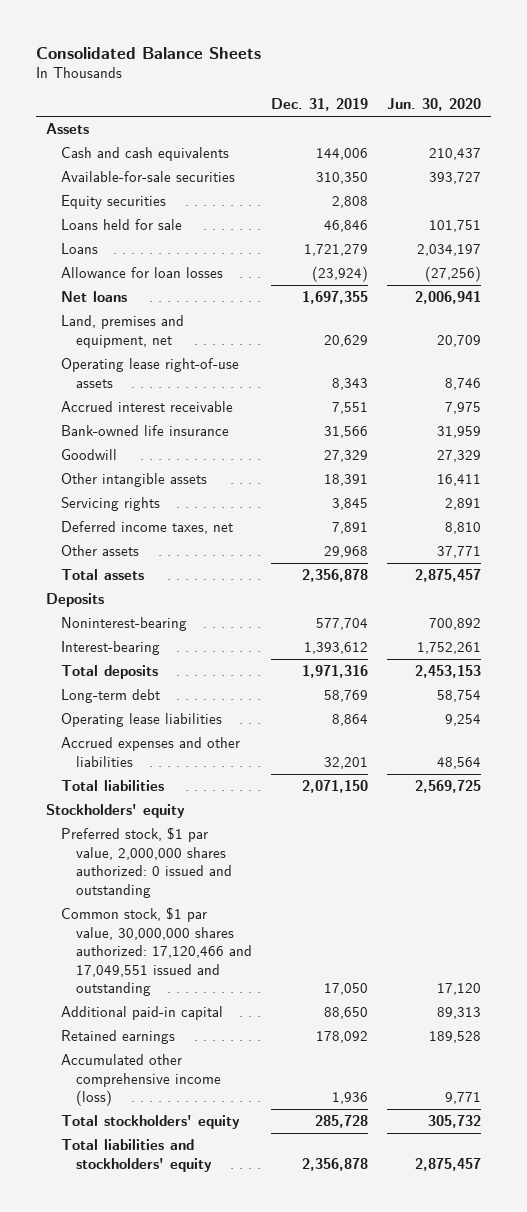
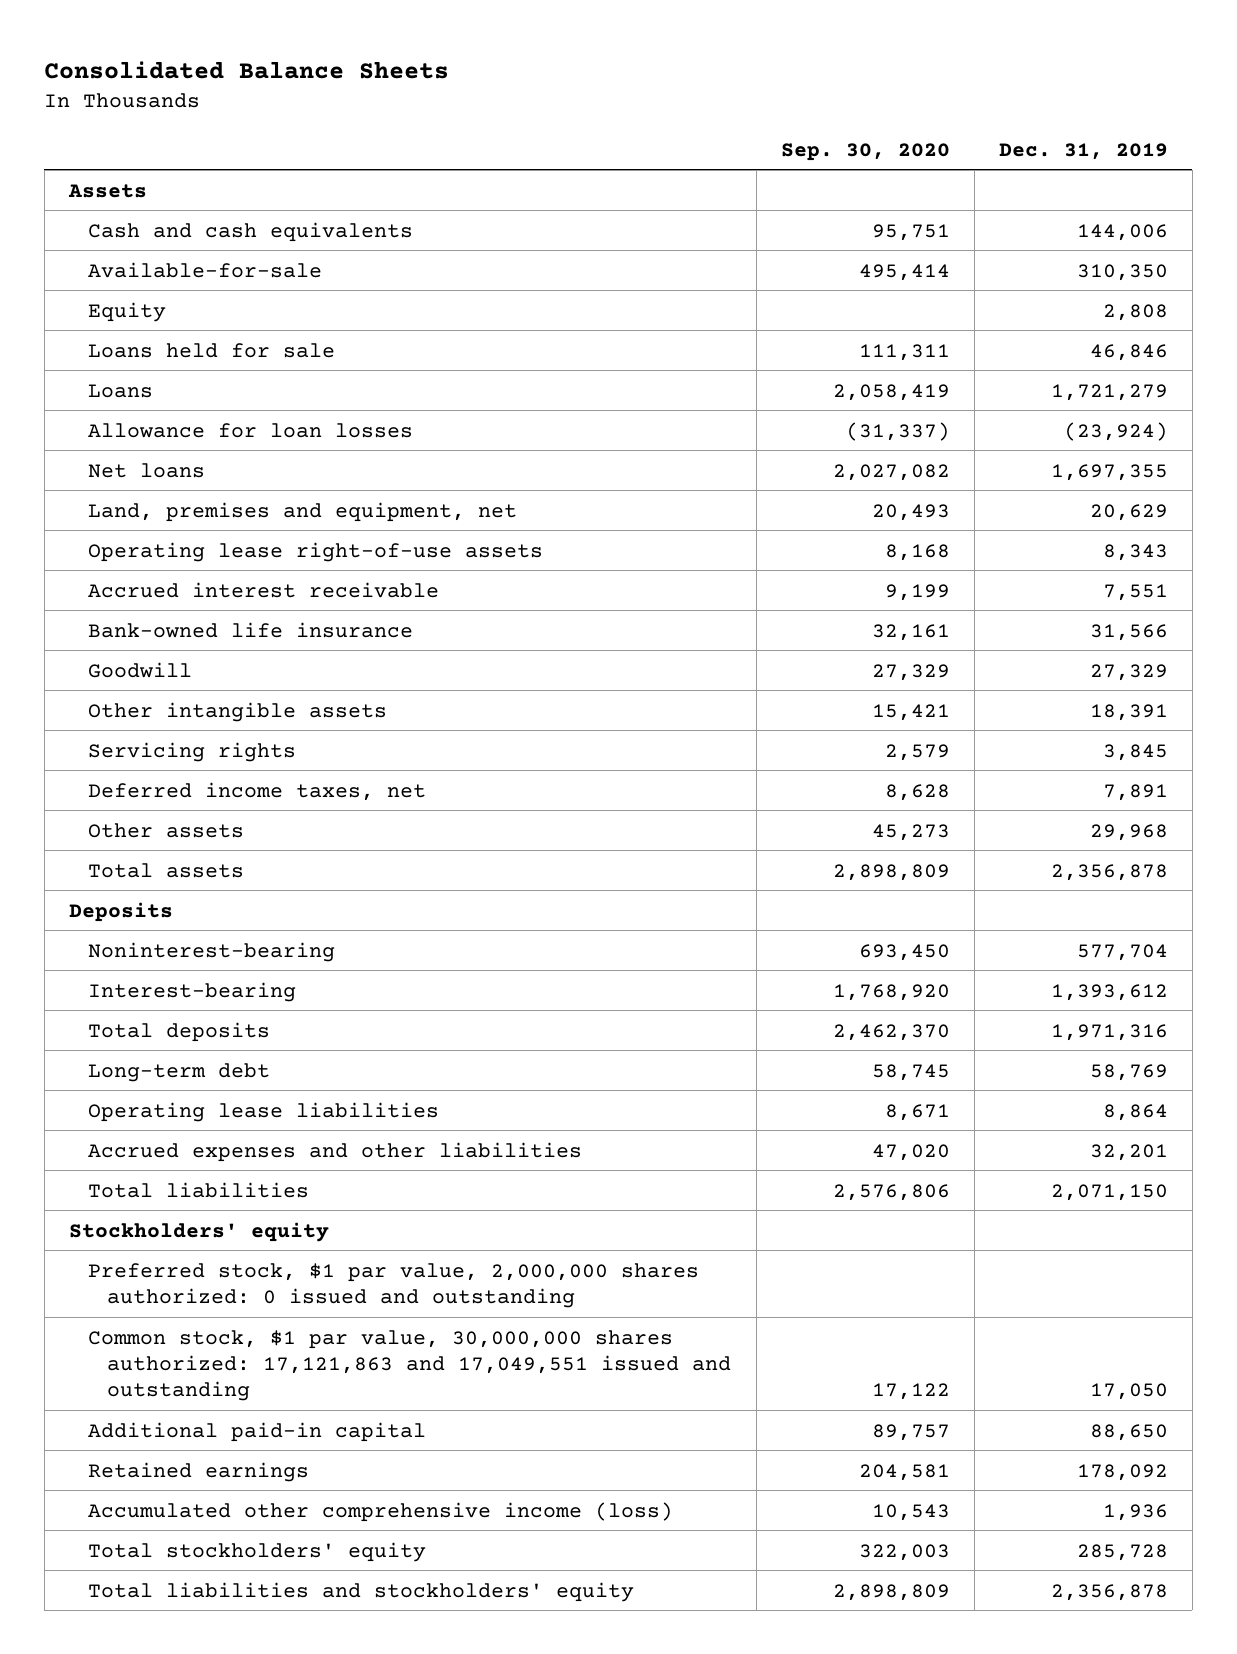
- | Dec. 31, 2019 | Jun. 30, 2020
+ | Sep. 30, 2020 | Dec. 31, 2019
- Available-for-sale securities | 310,350 | 393,727
- Equity securities | 2,808 |
+ Available-for-sale | 495,414 | 310,350
+ Equity | | 2,808
- Common stock, $1 par value, 30,000,000 shares authorized: 17,120,466 and 17,049,551 issued and outstanding | 17,050 | 17,120
+ Common stock, $1 par value, 30,000,000 shares authorized: 17,121,863 and 17,049,551 issued and outstanding | 17,122 | 17,050

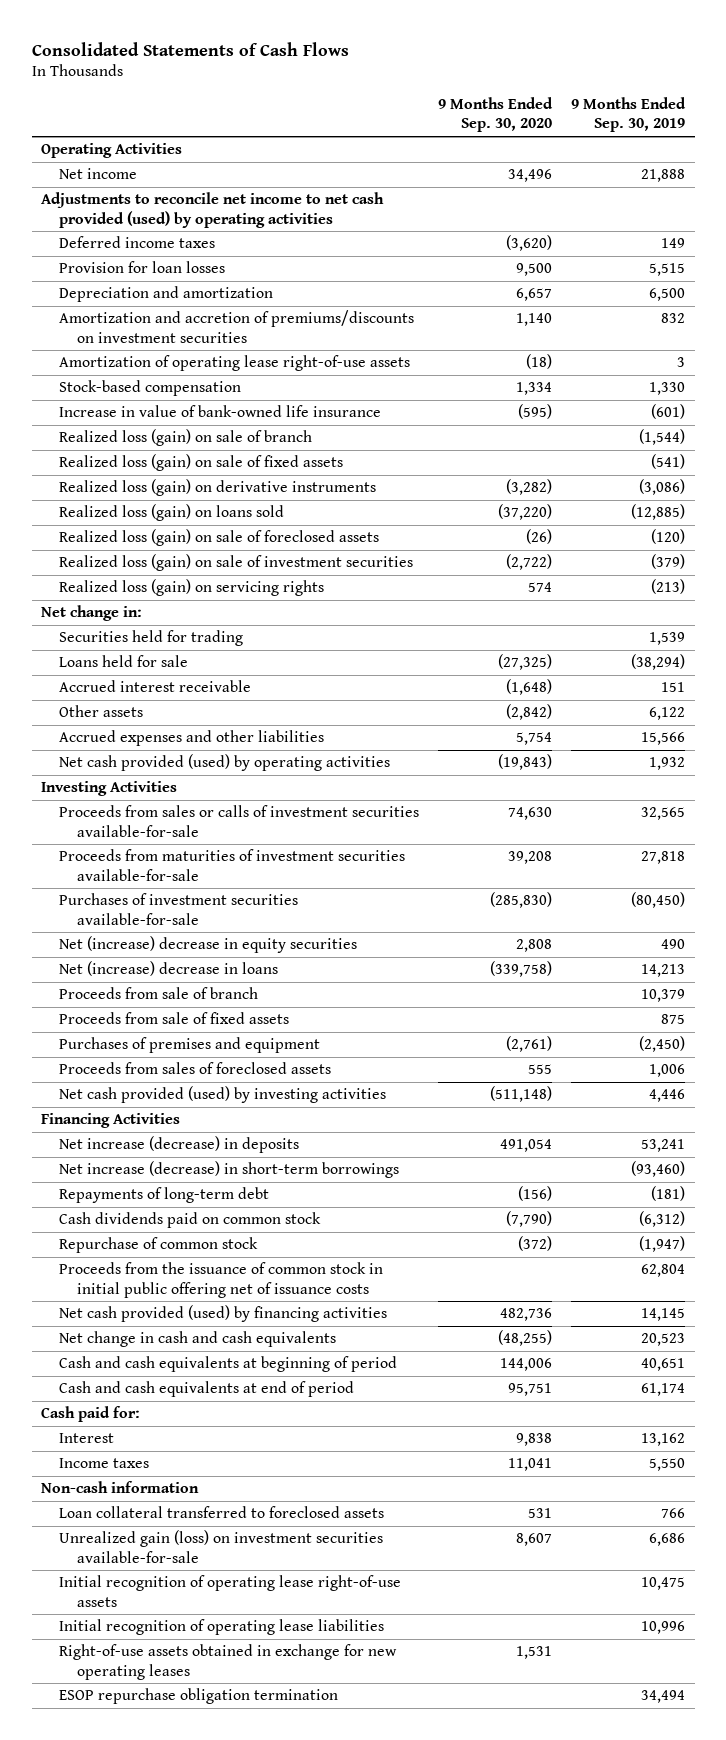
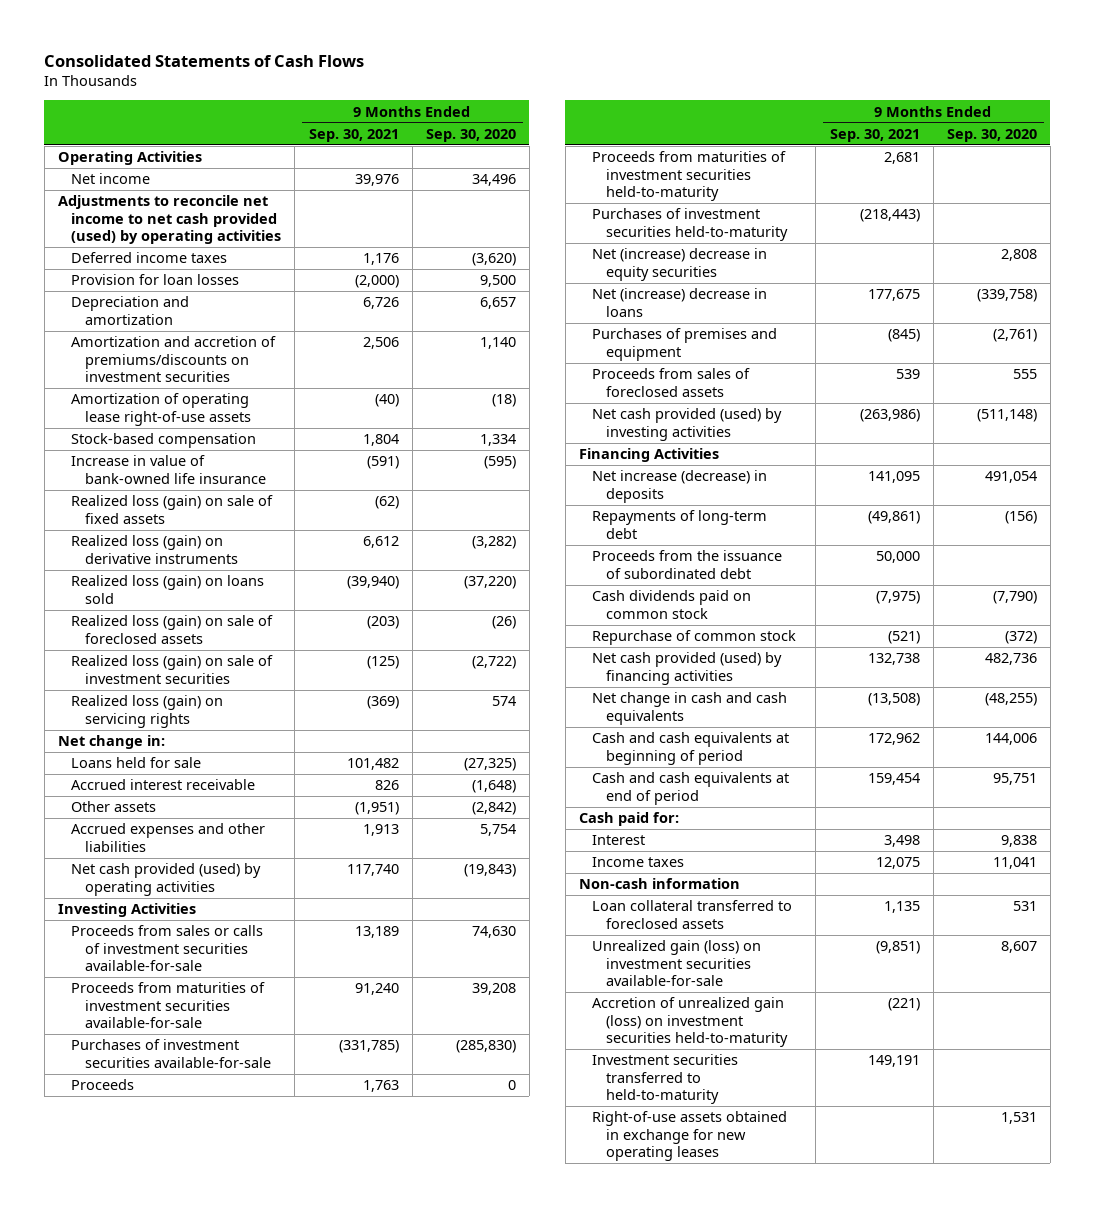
- | 9 Months Ended Sep. 30, 2020 | 9 Months Ended Sep. 30, 2019
+ | 9 Months Ended Sep. 30, 2021 | 9 Months Ended Sep. 30, 2020
- Realized loss (gain) on sale of branch | | (1,544)
- Securities held for trading | | 1,539
+ Proceeds | 1,763 | 0
+ Proceeds from maturities of investment securities held-to-maturity | 2,681 |
+ Purchases of investment securities held-to-maturity | (218,443) |
- Proceeds from sale of branch | | 10,379
- Proceeds from sale of fixed assets | | 875
- Net increase (decrease) in short-term borrowings | | (93,460)
+ Proceeds from the issuance of subordinated debt | 50,000 |
- Proceeds from the issuance of common stock in initial public offering net of issuance costs | | 62,804
- Initial recognition of operating lease right-of-use assets | | 10,475
- Initial recognition of operating lease liabilities | | 10,996
+ Accretion of unrealized gain (loss) on investment securities held-to-maturity | (221) |
+ Investment securities transferred to held-to-maturity | 149,191 |
- ESOP repurchase obligation termination | | 34,494

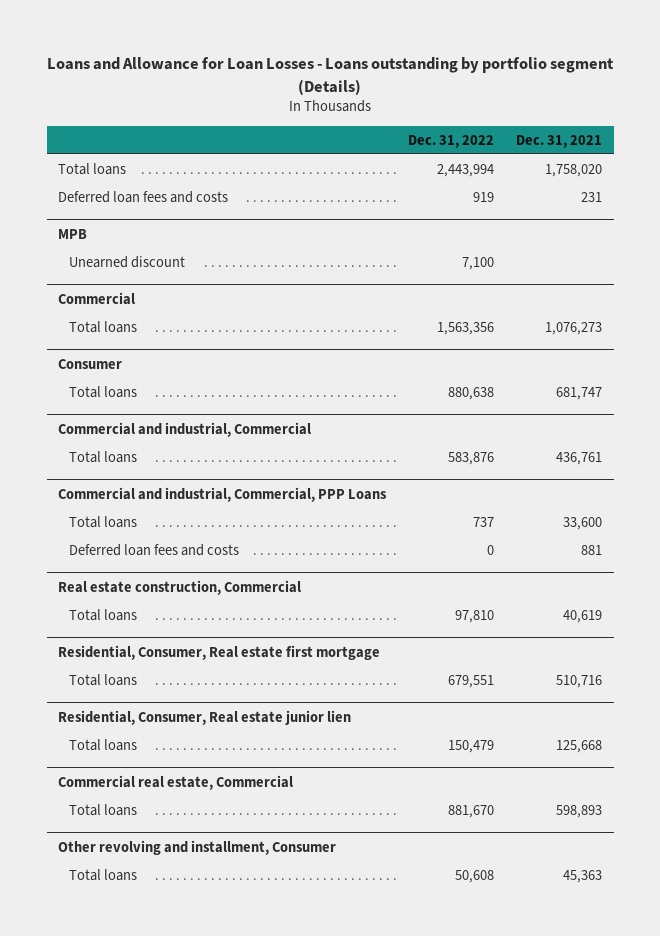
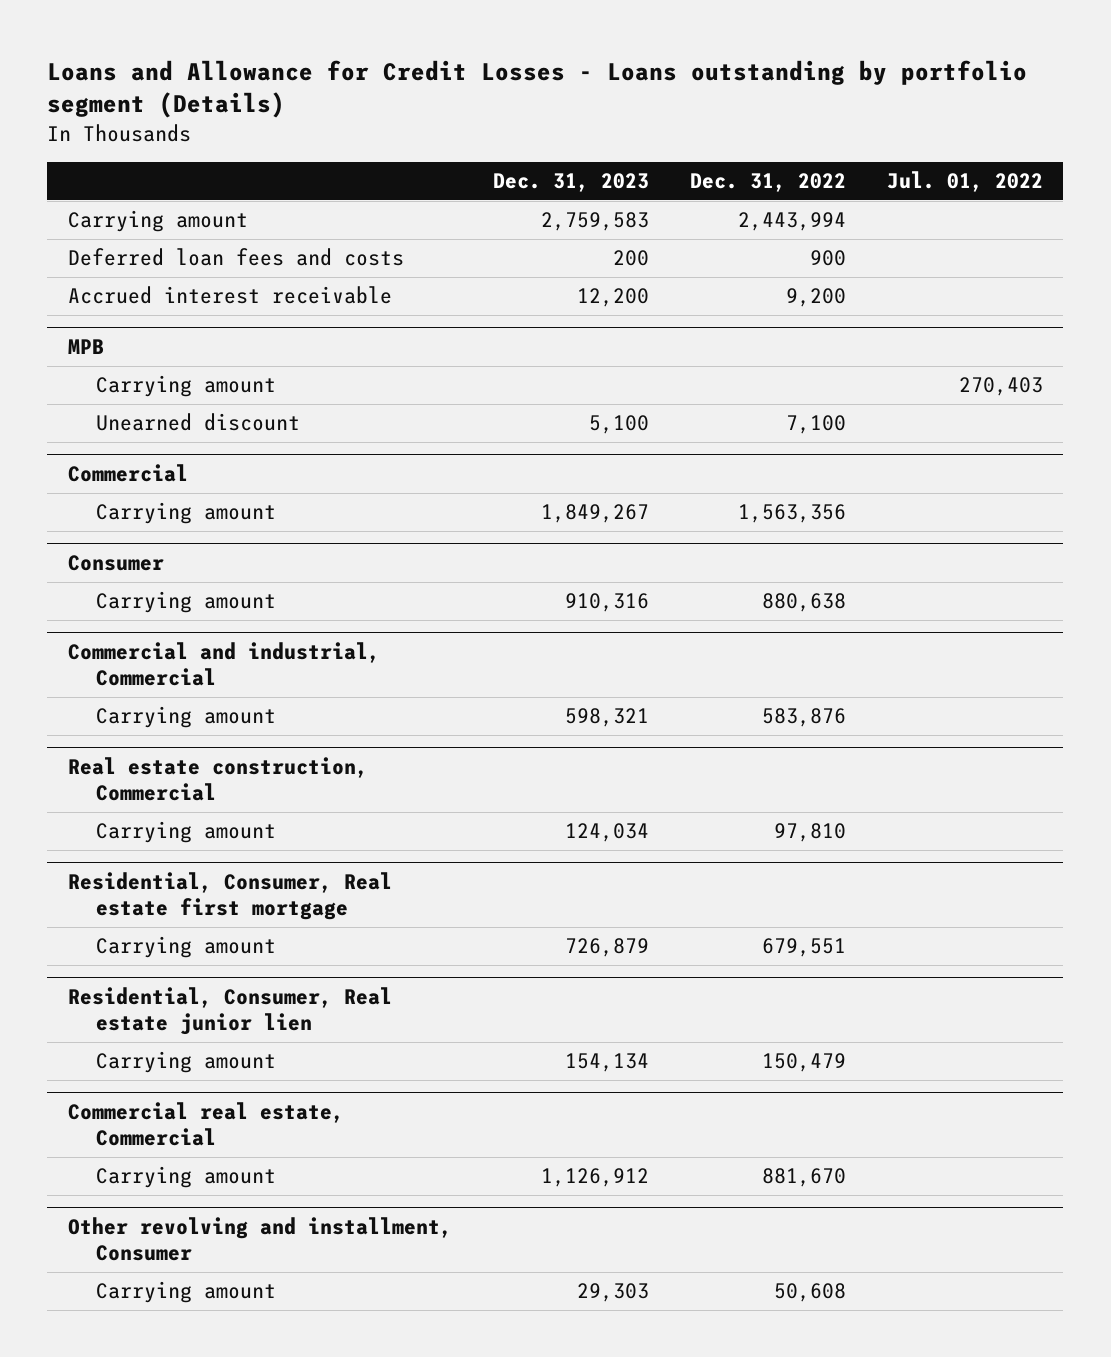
- Loans and Allowance for Loan Losses - Loans outstanding by portfolio segment (Details)
+ Loans and Allowance for Credit Losses - Loans outstanding by portfolio segment (Details)
- | Dec. 31, 2022 | Dec. 31, 2021
+ | Dec. 31, 2023 | Dec. 31, 2022 | Jul. 01, 2022
- Total loans | 2,443,994 | 1,758,020
- Deferred loan fees and costs | 919 | 231
+ Carrying amount | 2,759,583 | 2,443,994 |
+ Deferred loan fees and costs | 200 | 900 |
+ Accrued interest receivable | 12,200 | 9,200 |
@ MPB
+ Carrying amount | | | 270,403
@ Commercial
- Total loans | 1,563,356 | 1,076,273
+ Carrying amount | 1,849,267 | 1,563,356 |
@ Consumer
- Total loans | 880,638 | 681,747
+ Carrying amount | 910,316 | 880,638 |
@ Commercial and industrial, Commercial
- Total loans | 583,876 | 436,761
- Commercial and industrial, Commercial, PPP Loans
- Total loans | 737 | 33,600
- Deferred loan fees and costs | 0 | 881
@ Commercial and industrial, Commercial
+ Carrying amount | 598,321 | 583,876 |
@ Real estate construction, Commercial
- Total loans | 97,810 | 40,619
+ Carrying amount | 124,034 | 97,810 |
@ Residential, Consumer, Real estate first mortgage
- Total loans | 679,551 | 510,716
+ Carrying amount | 726,879 | 679,551 |
@ Residential, Consumer, Real estate junior lien
- Total loans | 150,479 | 125,668
+ Carrying amount | 154,134 | 150,479 |
@ Commercial real estate, Commercial
- Total loans | 881,670 | 598,893
+ Carrying amount | 1,126,912 | 881,670 |
@ Other revolving and installment, Consumer
- Total loans | 50,608 | 45,363
+ Carrying amount | 29,303 | 50,608 |

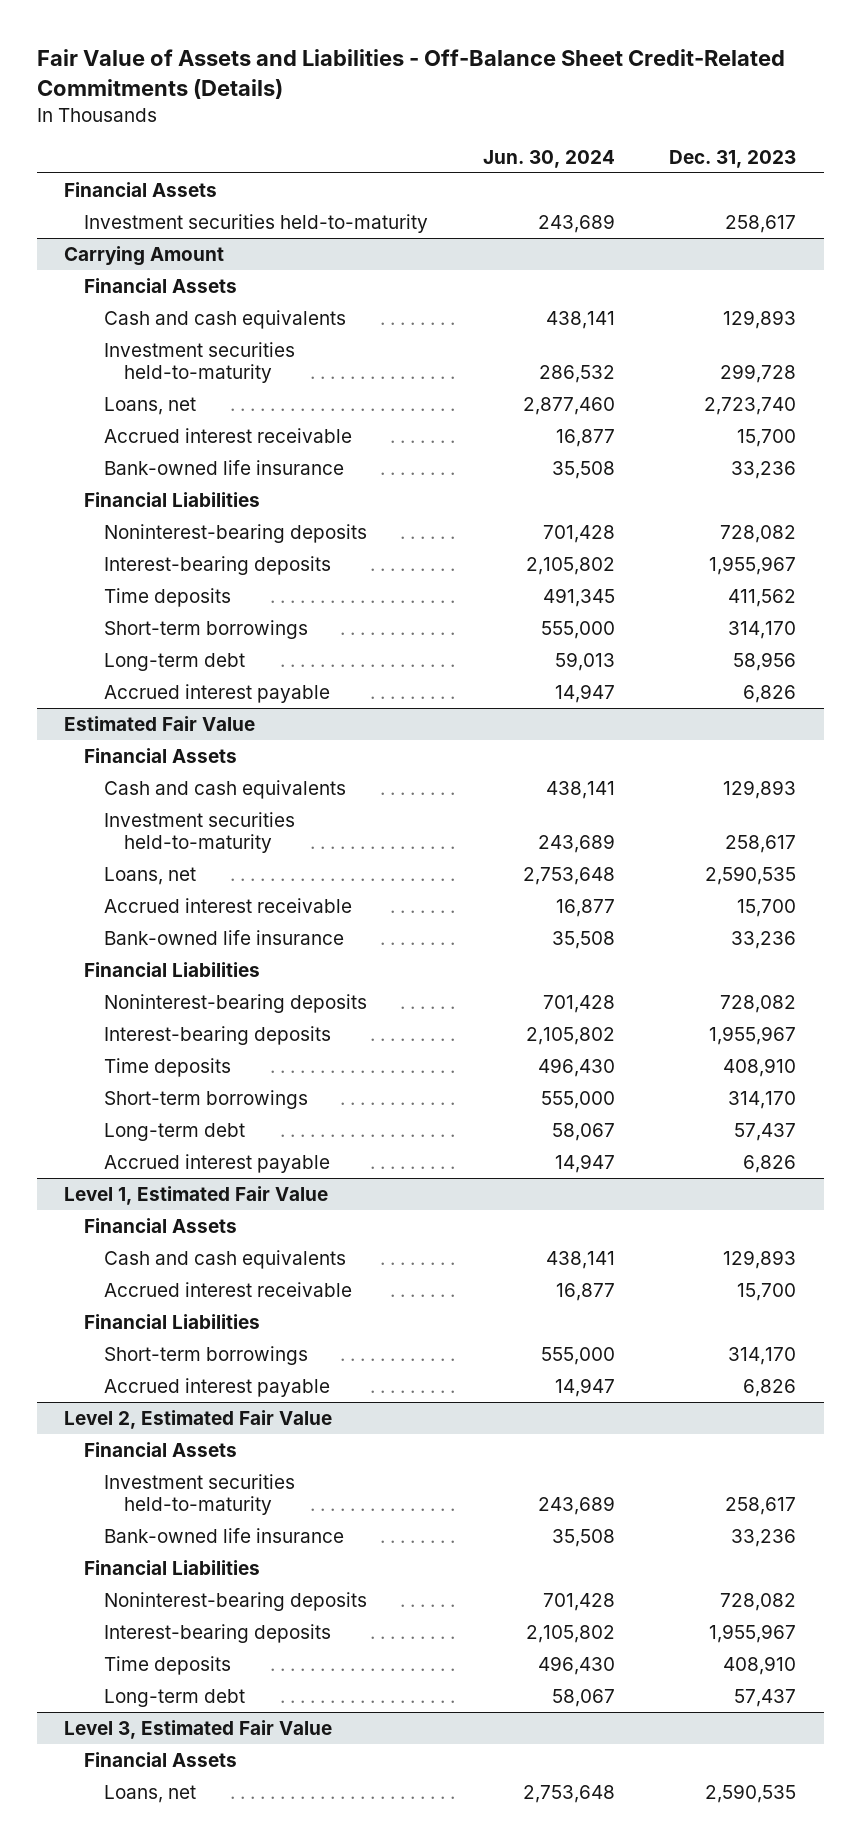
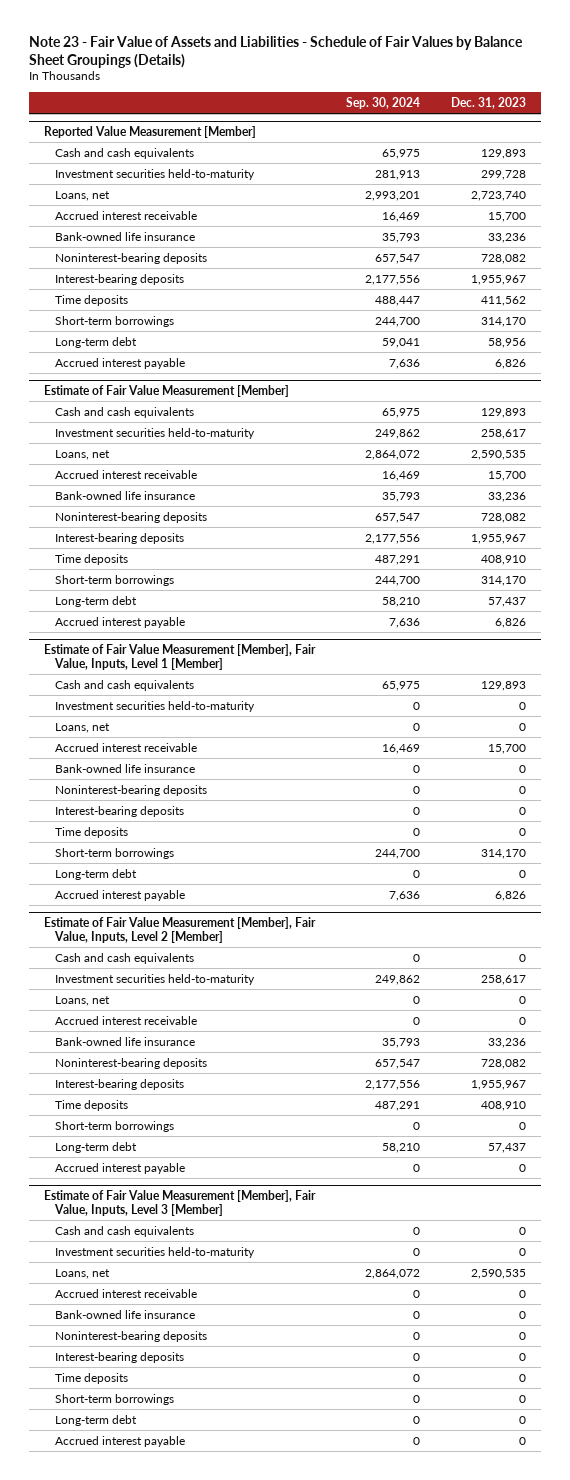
- Fair Value of Assets and Liabilities - Off-Balance Sheet Credit-Related Commitments (Details)
+ Note 23 - Fair Value of Assets and Liabilities - Schedule of Fair Values by Balance Sheet Groupings (Details)
- | Jun. 30, 2024 | Dec. 31, 2023
+ | Sep. 30, 2024 | Dec. 31, 2023
- Financial Assets
- Investment securities held-to-maturity | 243,689 | 258,617
- Carrying Amount
- Financial Assets
+ Reported Value Measurement [Member]
- Financial Liabilities
- Estimated Fair Value
- Financial Assets
+ Estimate of Fair Value Measurement [Member]
- Financial Liabilities
- Level 1, Estimated Fair Value
- Financial Assets
+ Estimate of Fair Value Measurement [Member], Fair Value, Inputs, Level 1 [Member]
+ Investment securities held-to-maturity | 0 | 0
+ Loans, net | 0 | 0
- Financial Liabilities
+ Bank-owned life insurance | 0 | 0
+ Noninterest-bearing deposits | 0 | 0
+ Interest-bearing deposits | 0 | 0
+ Time deposits | 0 | 0
+ Long-term debt | 0 | 0
- Level 2, Estimated Fair Value
- Financial Assets
+ Estimate of Fair Value Measurement [Member], Fair Value, Inputs, Level 2 [Member]
+ Cash and cash equivalents | 0 | 0
+ Loans, net | 0 | 0
+ Accrued interest receivable | 0 | 0
- Financial Liabilities
+ Short-term borrowings | 0 | 0
- Level 3, Estimated Fair Value
- Financial Assets
+ Accrued interest payable | 0 | 0
+ Estimate of Fair Value Measurement [Member], Fair Value, Inputs, Level 3 [Member]
+ Cash and cash equivalents | 0 | 0
+ Investment securities held-to-maturity | 0 | 0
+ Accrued interest receivable | 0 | 0
+ Bank-owned life insurance | 0 | 0
+ Noninterest-bearing deposits | 0 | 0
+ Interest-bearing deposits | 0 | 0
+ Time deposits | 0 | 0
+ Short-term borrowings | 0 | 0
+ Long-term debt | 0 | 0
+ Accrued interest payable | 0 | 0

